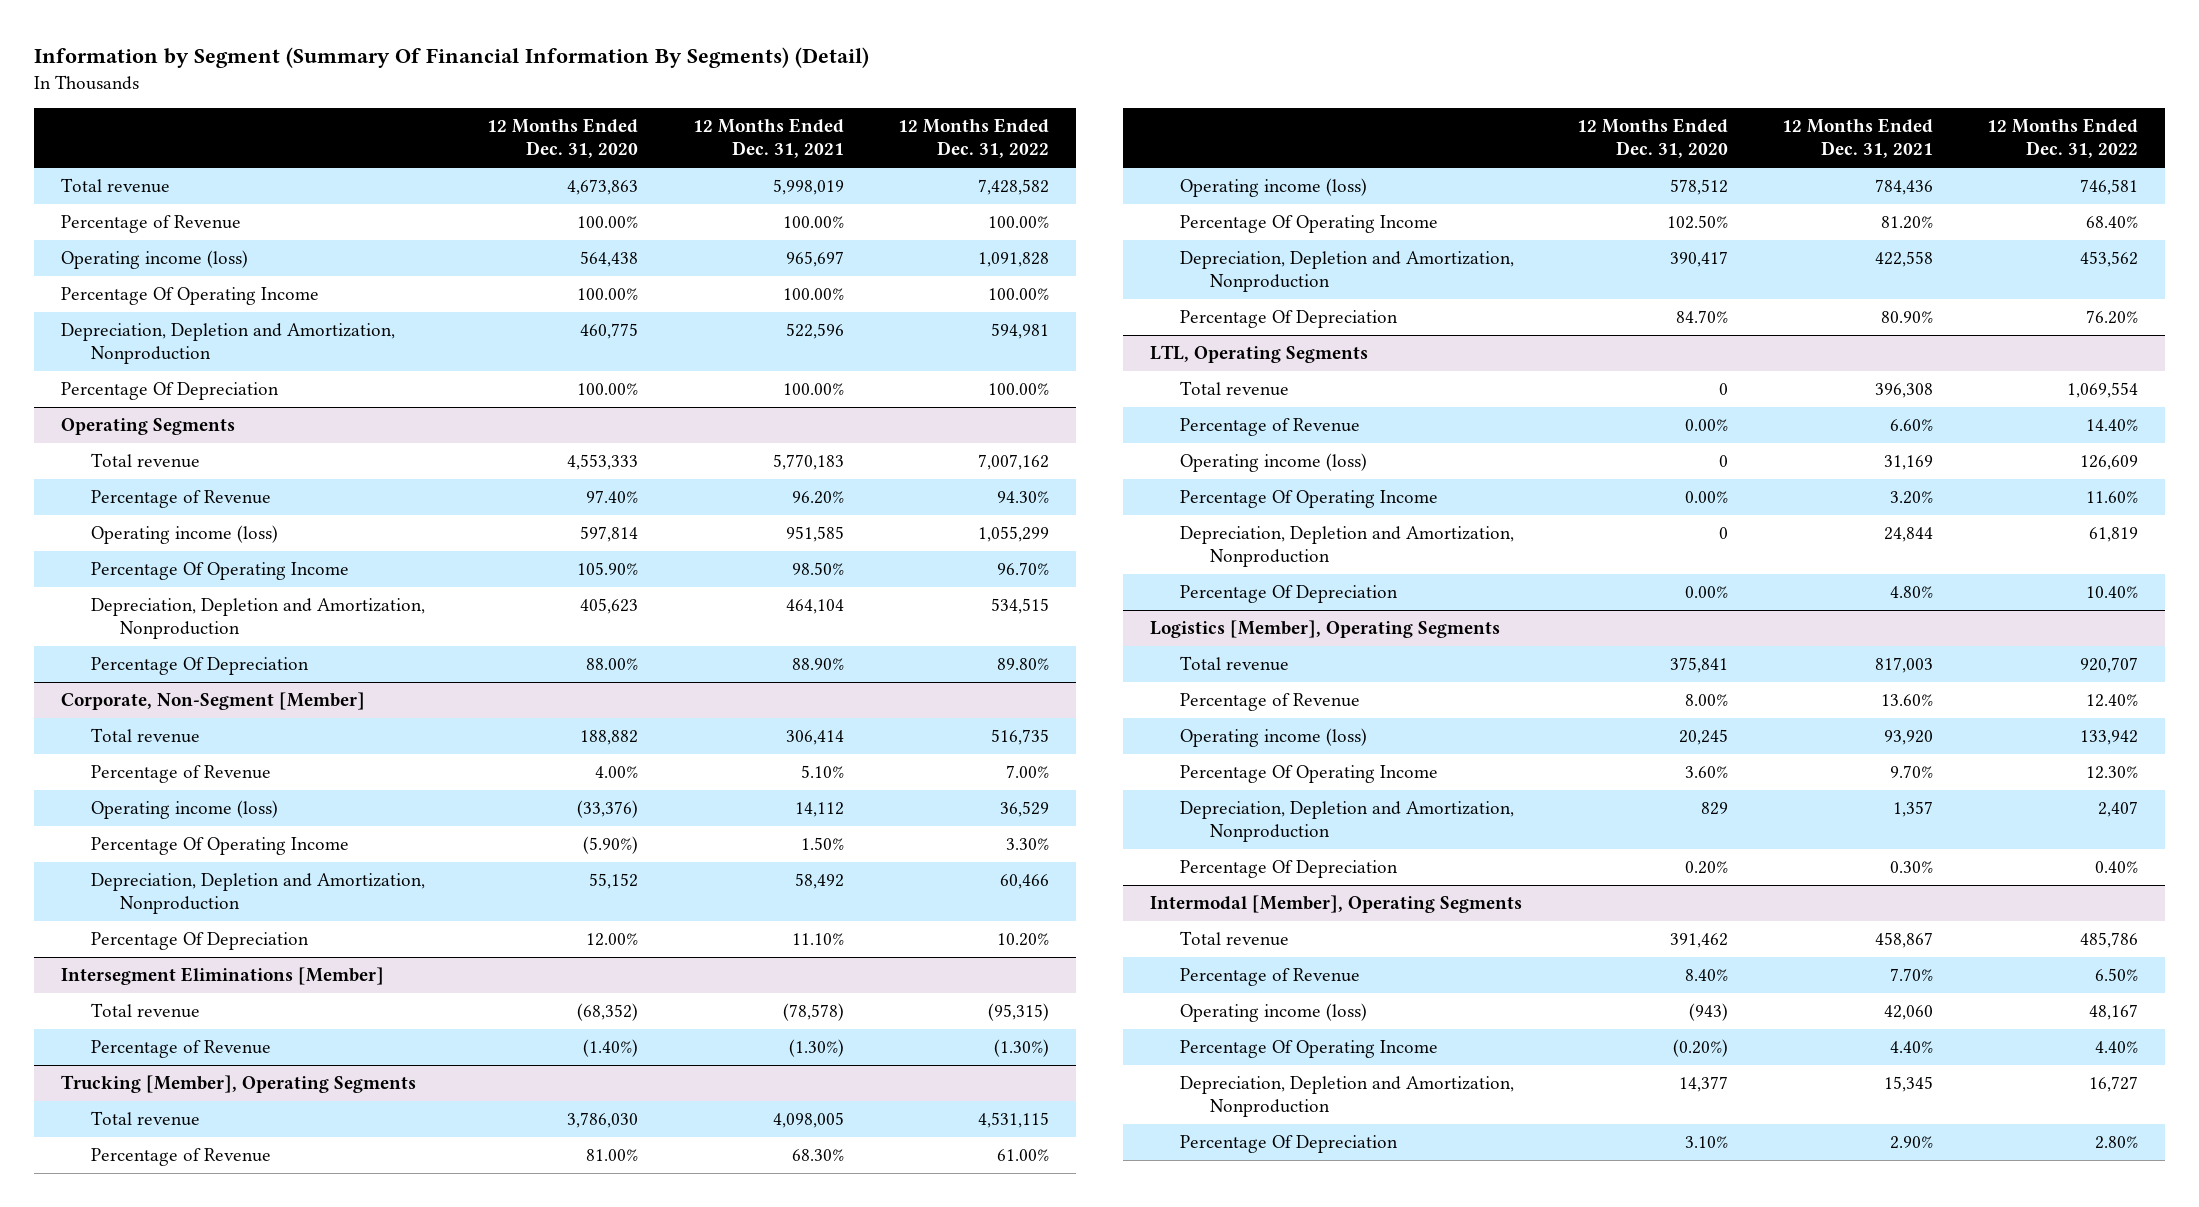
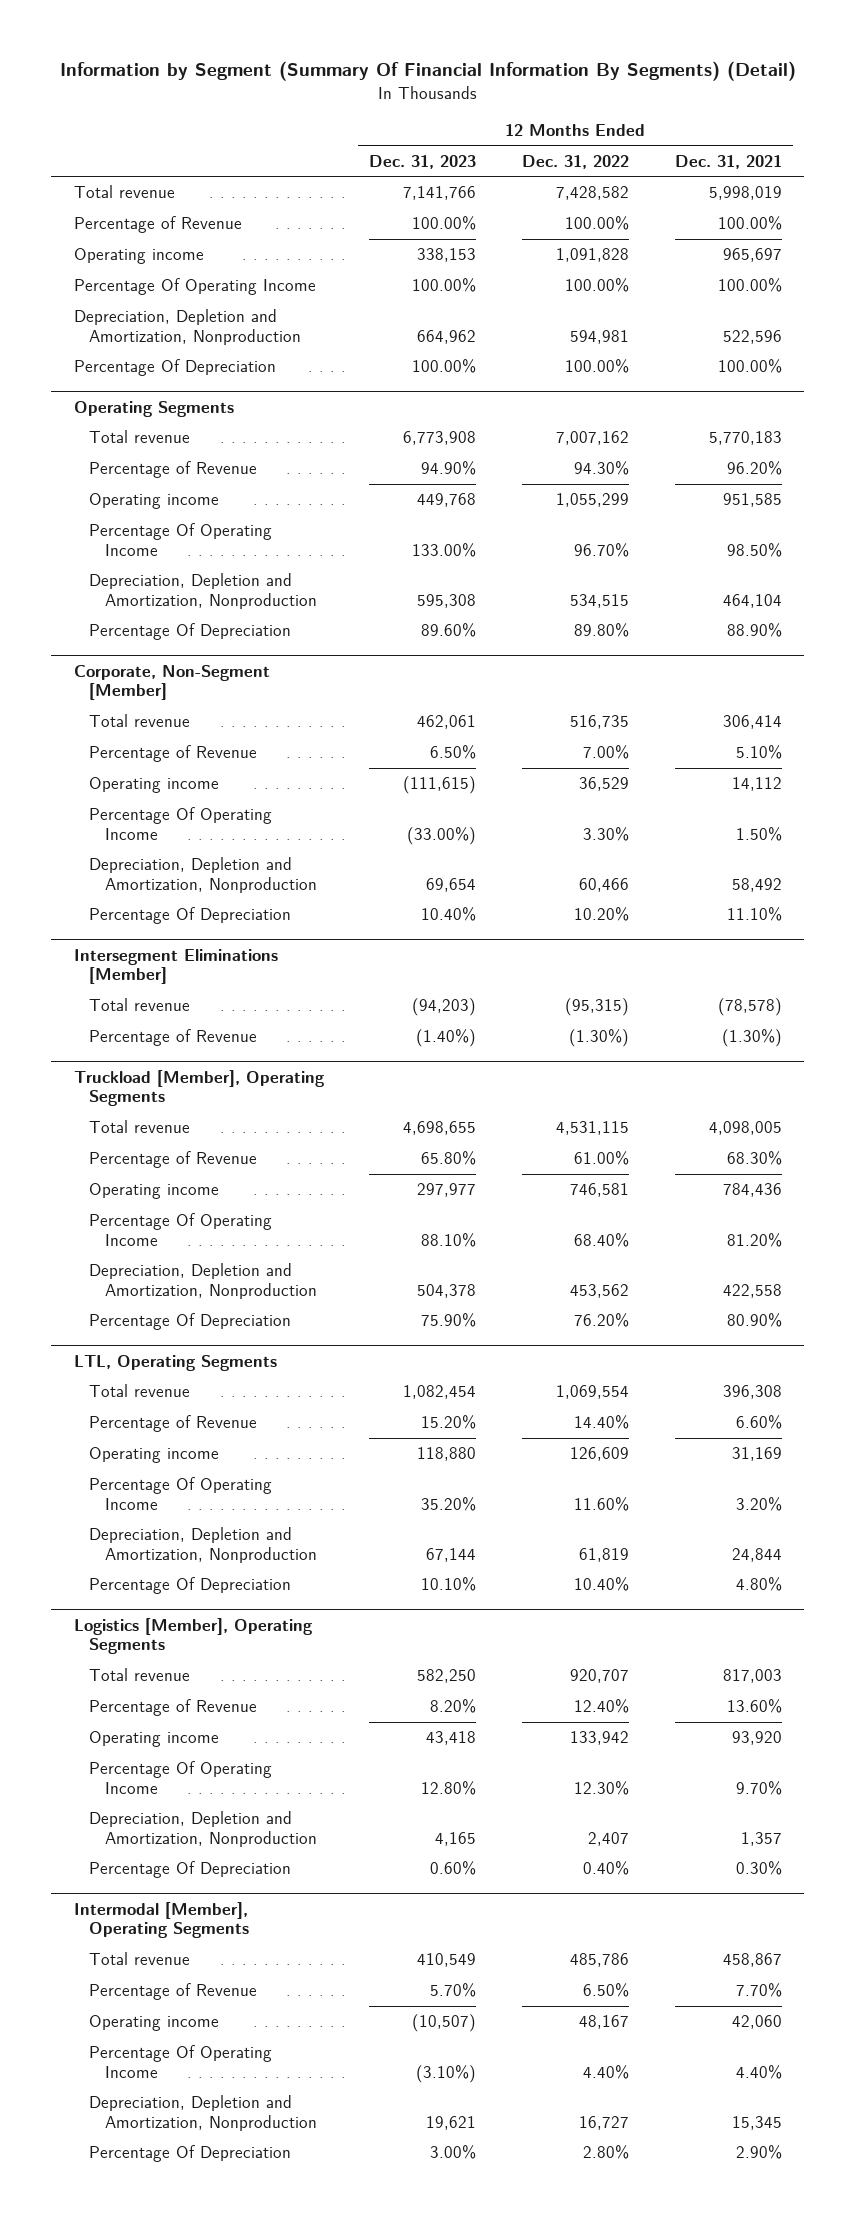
- | 12 Months Ended Dec. 31, 2020 | 12 Months Ended Dec. 31, 2021 | 12 Months Ended Dec. 31, 2022
+ | 12 Months Ended Dec. 31, 2023 | 12 Months Ended Dec. 31, 2022 | 12 Months Ended Dec. 31, 2021
- Operating income (loss) | 564,438 | 965,697 | 1,091,828
+ Operating income | 338,153 | 1,091,828 | 965,697
@ Operating Segments
- Operating income (loss) | 597,814 | 951,585 | 1,055,299
+ Operating income | 449,768 | 1,055,299 | 951,585
@ Corporate, Non-Segment [Member]
- Operating income (loss) | (33,376) | 14,112 | 36,529
+ Operating income | (111,615) | 36,529 | 14,112
- Trucking [Member], Operating Segments
+ Truckload [Member], Operating Segments
- Operating income (loss) | 578,512 | 784,436 | 746,581
+ Operating income | 297,977 | 746,581 | 784,436
@ LTL, Operating Segments
- Operating income (loss) | 0 | 31,169 | 126,609
+ Operating income | 118,880 | 126,609 | 31,169
@ Logistics [Member], Operating Segments
- Operating income (loss) | 20,245 | 93,920 | 133,942
+ Operating income | 43,418 | 133,942 | 93,920
@ Intermodal [Member], Operating Segments
- Operating income (loss) | (943) | 42,060 | 48,167
+ Operating income | (10,507) | 48,167 | 42,060

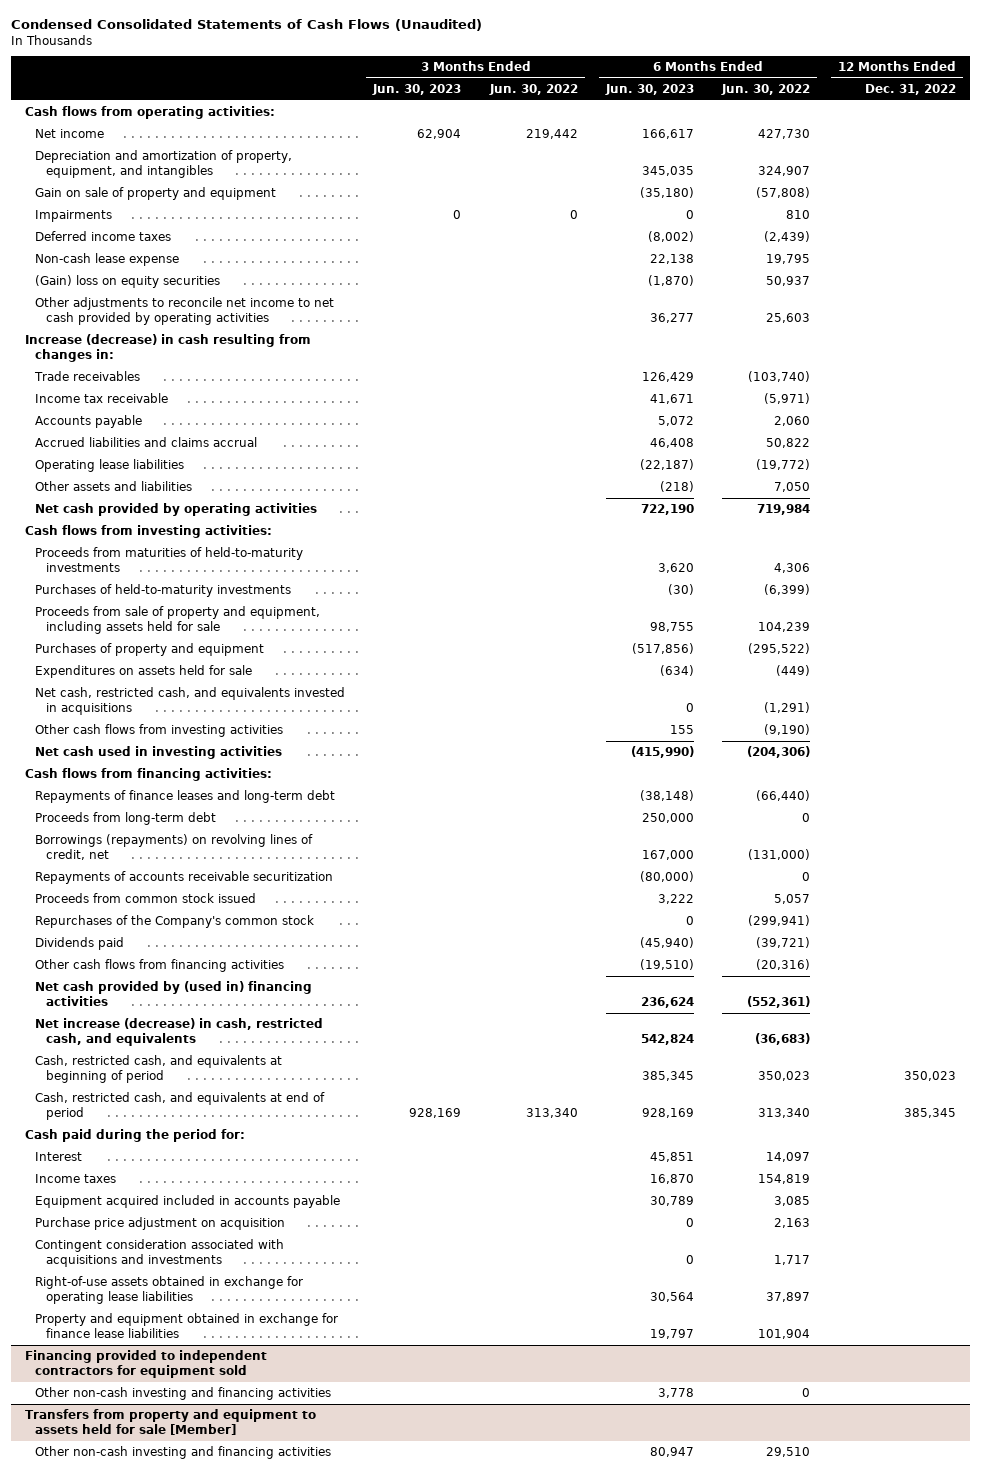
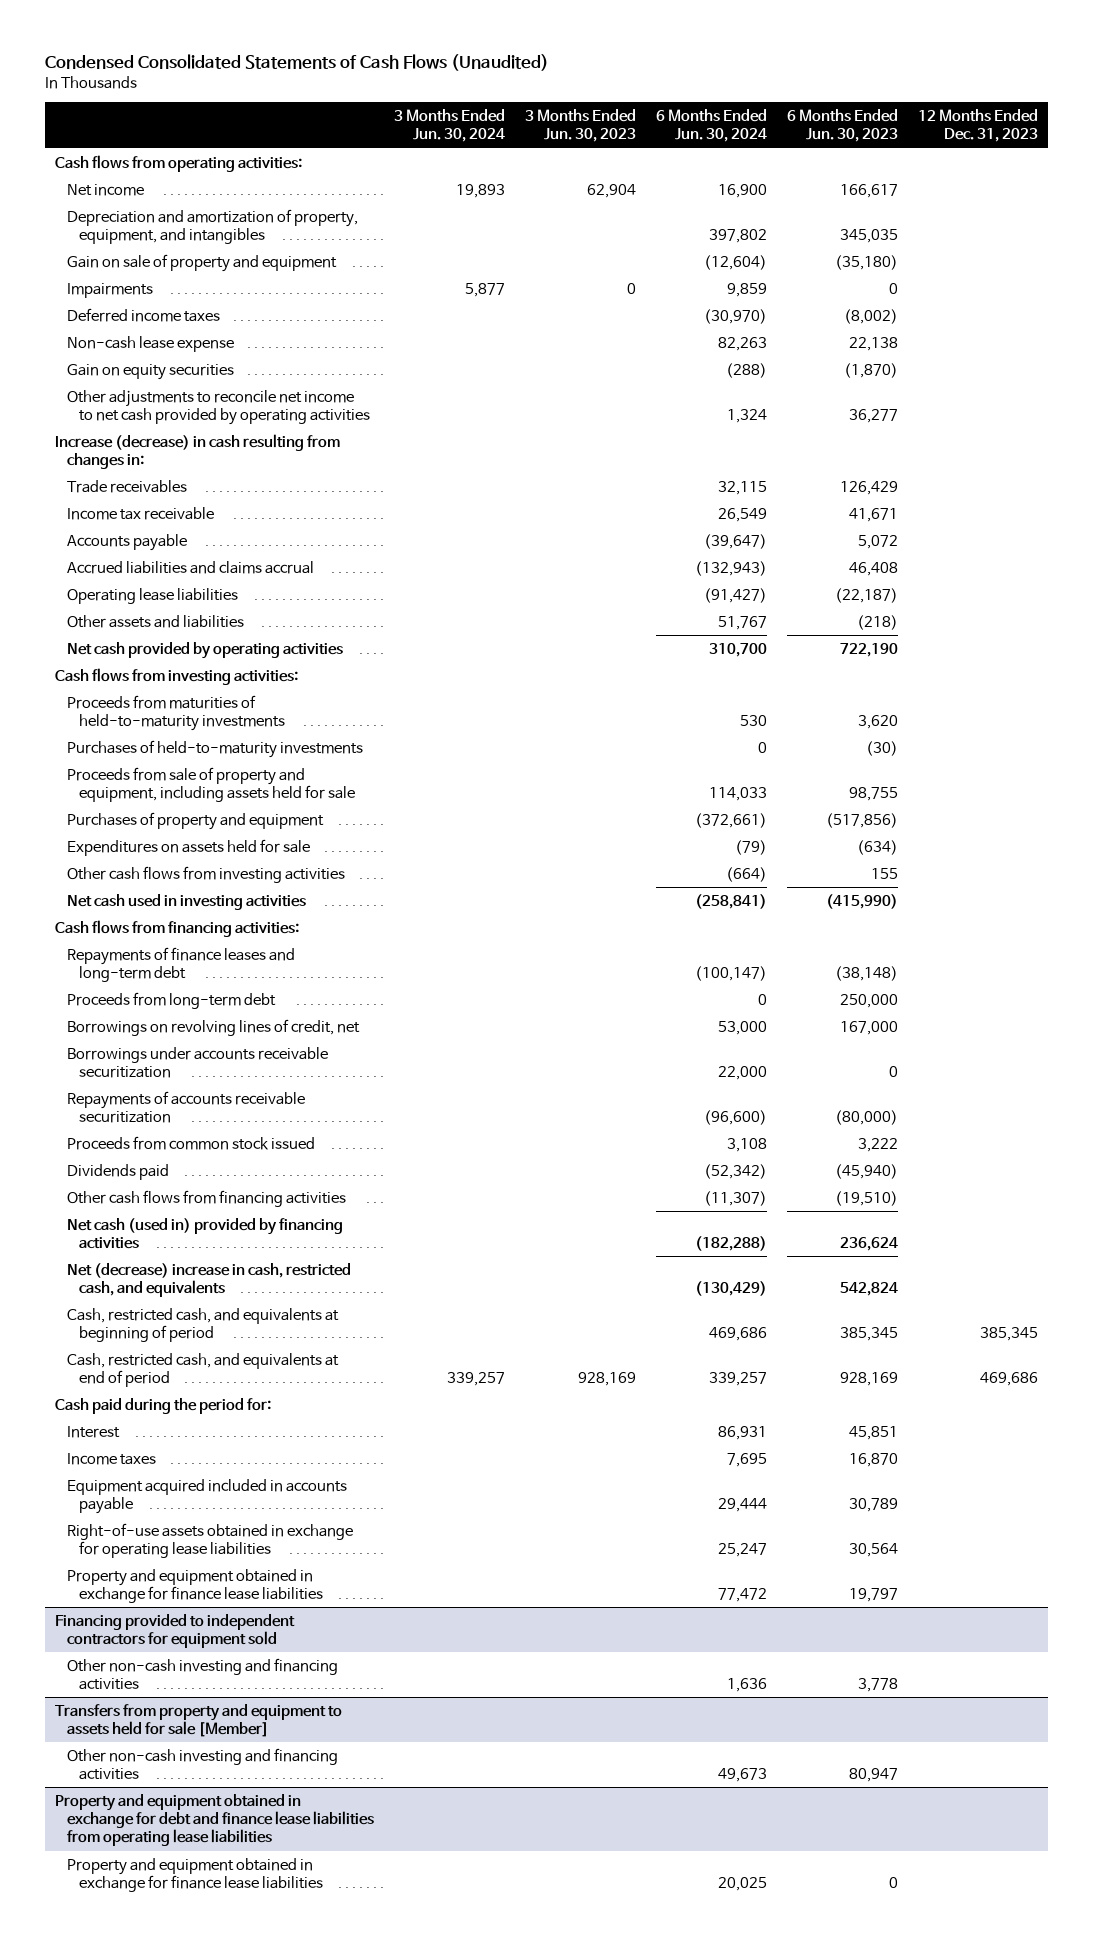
- | 3 Months Ended Jun. 30, 2023 | 3 Months Ended Jun. 30, 2022 | 6 Months Ended Jun. 30, 2023 | 6 Months Ended Jun. 30, 2022 | 12 Months Ended Dec. 31, 2022
+ | 3 Months Ended Jun. 30, 2024 | 3 Months Ended Jun. 30, 2023 | 6 Months Ended Jun. 30, 2024 | 6 Months Ended Jun. 30, 2023 | 12 Months Ended Dec. 31, 2023
- (Gain) loss on equity securities | | | (1,870) | 50,937 |
+ Gain on equity securities | | | (288) | (1,870) |
- Net cash, restricted cash, and equivalents invested in acquisitions | | | 0 | (1,291) |
- Borrowings (repayments) on revolving lines of credit, net | | | 167,000 | (131,000) |
+ Borrowings on revolving lines of credit, net | | | 53,000 | 167,000 |
+ Borrowings under accounts receivable securitization | | | 22,000 | 0 |
- Repurchases of the Company's common stock | | | 0 | (299,941) |
- Net cash provided by (used in) financing activities | | | 236,624 | (552,361) |
- Net increase (decrease) in cash, restricted cash, and equivalents | | | 542,824 | (36,683) |
+ Net cash (used in) provided by financing activities | | | (182,288) | 236,624 |
+ Net (decrease) increase in cash, restricted cash, and equivalents | | | (130,429) | 542,824 |
- Purchase price adjustment on acquisition | | | 0 | 2,163 |
- Contingent consideration associated with acquisitions and investments | | | 0 | 1,717 |
+ Property and equipment obtained in exchange for debt and finance lease liabilities from operating lease liabilities
+ Property and equipment obtained in exchange for finance lease liabilities | | | 20,025 | 0 |

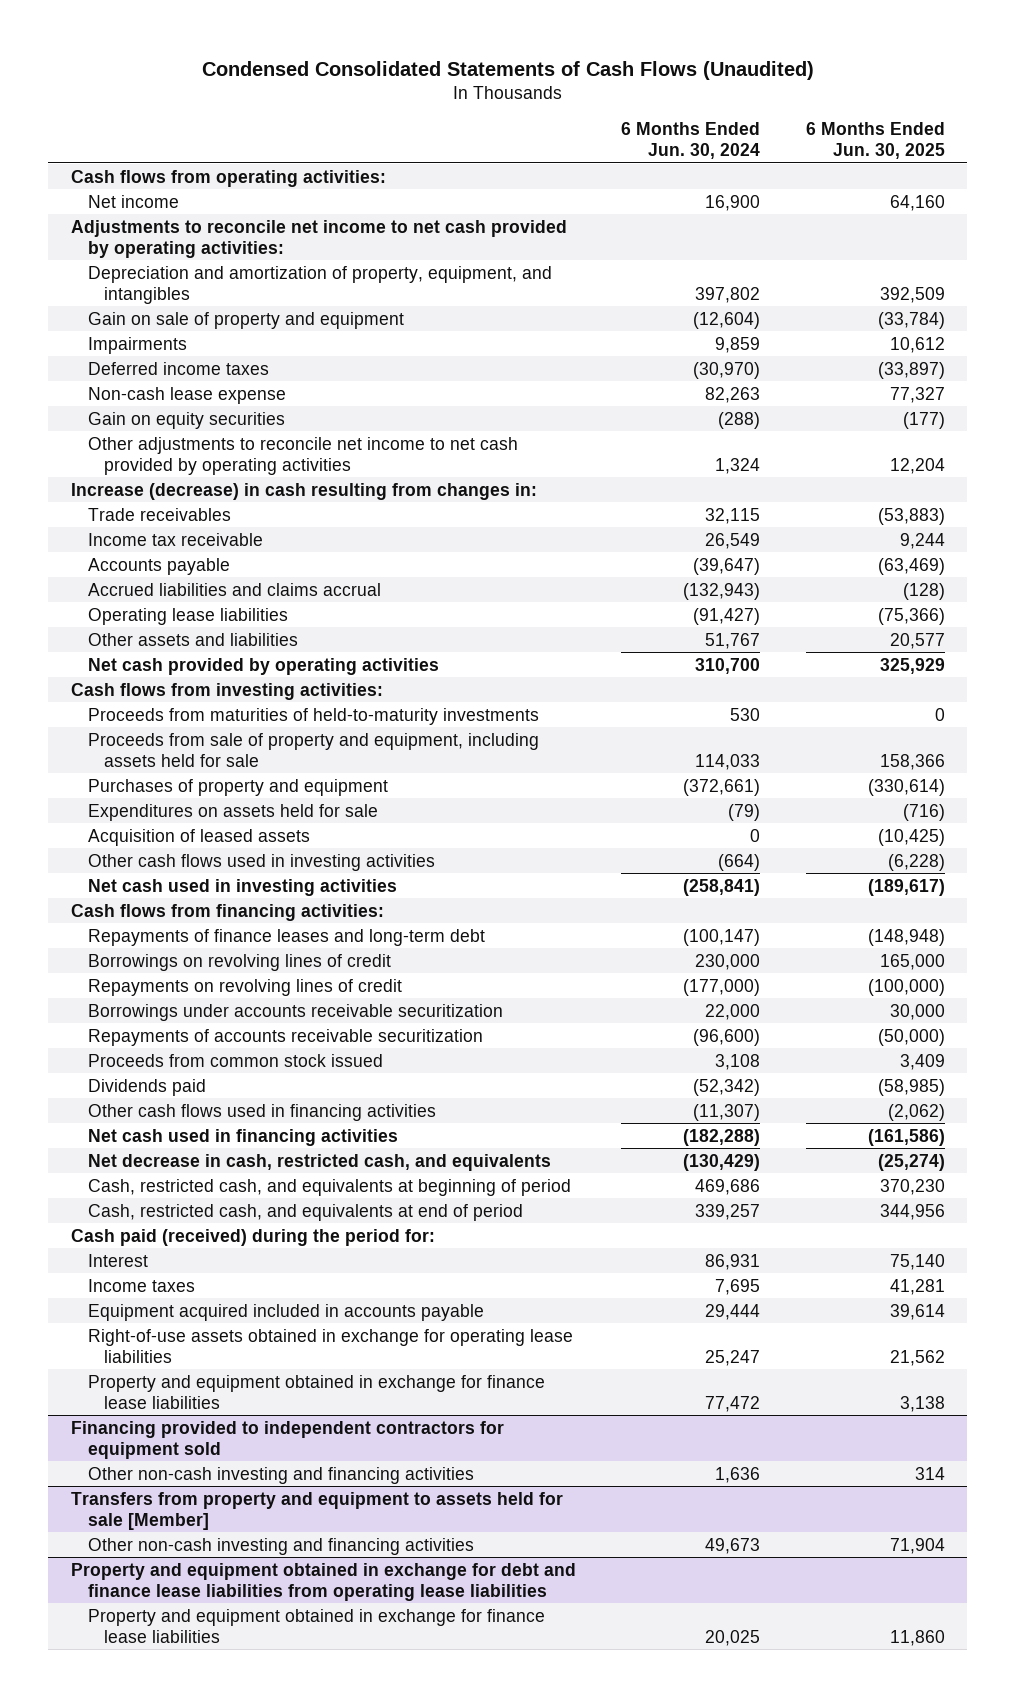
- | 3 Months Ended Jun. 30, 2024 | 3 Months Ended Jun. 30, 2023 | 6 Months Ended Jun. 30, 2024 | 6 Months Ended Jun. 30, 2023 | 12 Months Ended Dec. 31, 2023
+ | 6 Months Ended Jun. 30, 2024 | 6 Months Ended Jun. 30, 2025
+ Adjustments to reconcile net income to net cash provided by operating activities:
- Purchases of held-to-maturity investments | | | 0 | (30) |
- Other cash flows from investing activities | | | (664) | 155 |
+ Acquisition of leased assets | 0 | (10,425)
+ Other cash flows used in investing activities | (664) | (6,228)
- Proceeds from long-term debt | | | 0 | 250,000 |
- Borrowings on revolving lines of credit, net | | | 53,000 | 167,000 |
+ Borrowings on revolving lines of credit | 230,000 | 165,000
+ Repayments on revolving lines of credit | (177,000) | (100,000)
- Other cash flows from financing activities | | | (11,307) | (19,510) |
- Net cash (used in) provided by financing activities | | | (182,288) | 236,624 |
- Net (decrease) increase in cash, restricted cash, and equivalents | | | (130,429) | 542,824 |
+ Other cash flows used in financing activities | (11,307) | (2,062)
+ Net cash used in financing activities | (182,288) | (161,586)
+ Net decrease in cash, restricted cash, and equivalents | (130,429) | (25,274)
- Cash paid during the period for:
+ Cash paid (received) during the period for:

